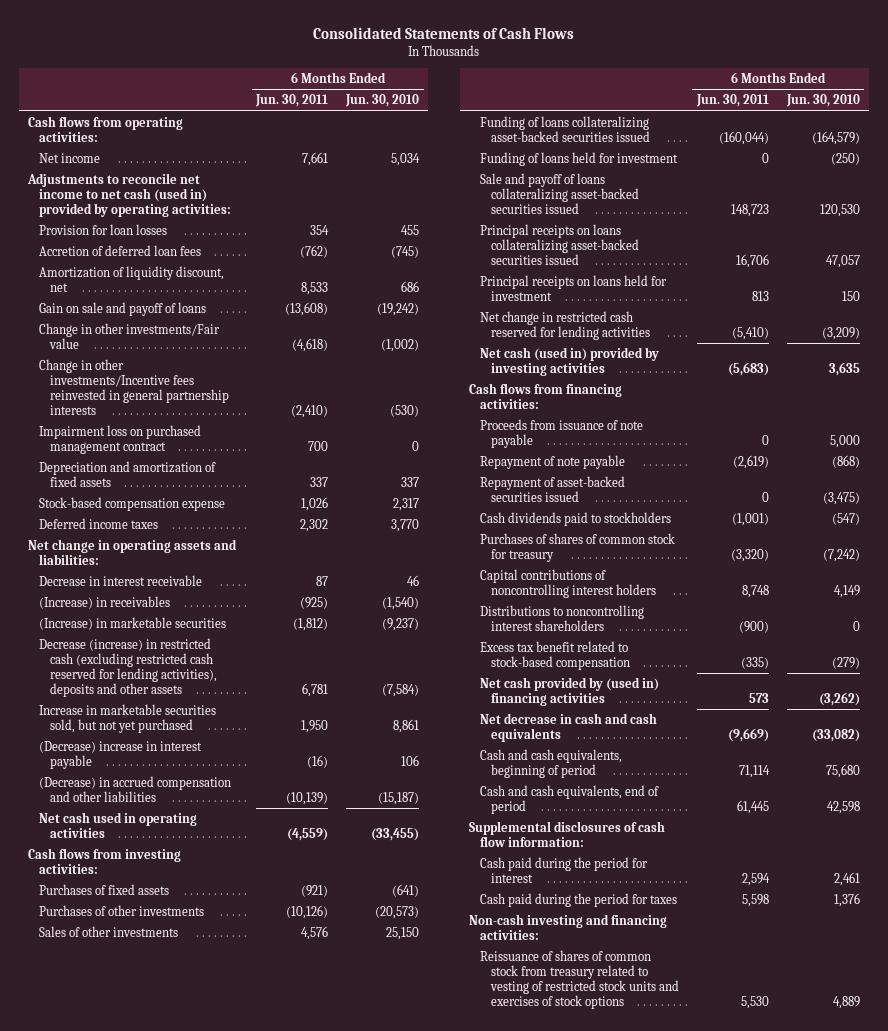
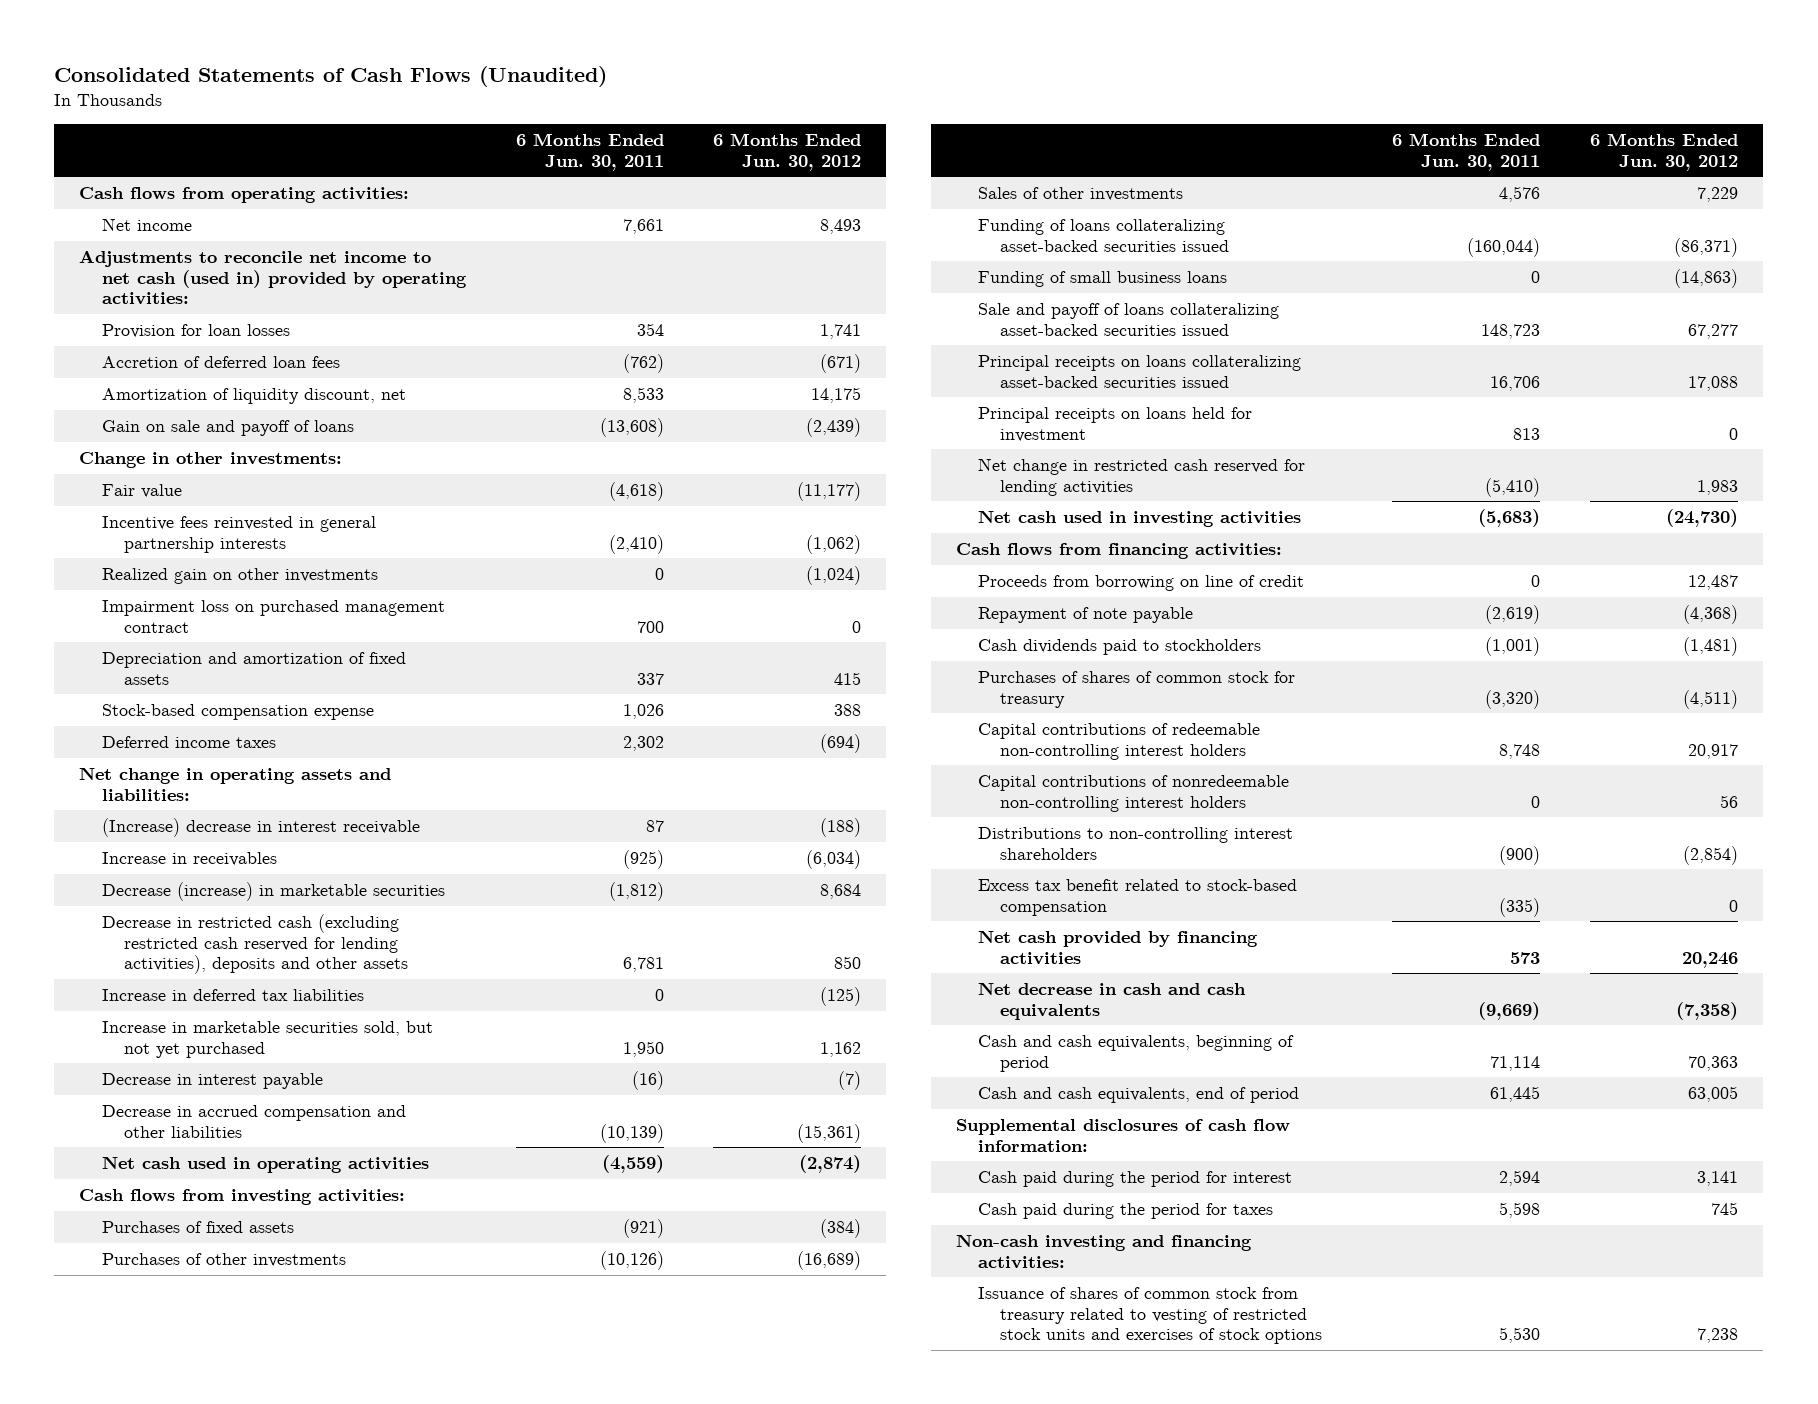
- Consolidated Statements of Cash Flows
+ Consolidated Statements of Cash Flows (Unaudited)
- | 6 Months Ended Jun. 30, 2011 | 6 Months Ended Jun. 30, 2010
+ | 6 Months Ended Jun. 30, 2011 | 6 Months Ended Jun. 30, 2012
- Change in other investments/Fair value | (4,618) | (1,002)
- Change in other investments/Incentive fees reinvested in general partnership interests | (2,410) | (530)
+ Change in other investments:
+ Fair value | (4,618) | (11,177)
+ Incentive fees reinvested in general partnership interests | (2,410) | (1,062)
+ Realized gain on other investments | 0 | (1,024)
- Decrease in interest receivable | 87 | 46
- (Increase) in receivables | (925) | (1,540)
- (Increase) in marketable securities | (1,812) | (9,237)
- Decrease (increase) in restricted cash (excluding restricted cash reserved for lending activities), deposits and other assets | 6,781 | (7,584)
+ (Increase) decrease in interest receivable | 87 | (188)
+ Increase in receivables | (925) | (6,034)
+ Decrease (increase) in marketable securities | (1,812) | 8,684
+ Decrease in restricted cash (excluding restricted cash reserved for lending activities), deposits and other assets | 6,781 | 850
+ Increase in deferred tax liabilities | 0 | (125)
- (Decrease) increase in interest payable | (16) | 106
- (Decrease) in accrued compensation and other liabilities | (10,139) | (15,187)
+ Decrease in interest payable | (16) | (7)
+ Decrease in accrued compensation and other liabilities | (10,139) | (15,361)
- Funding of loans held for investment | 0 | (250)
+ Funding of small business loans | 0 | (14,863)
- Net cash (used in) provided by investing activities | (5,683) | 3,635
+ Net cash used in investing activities | (5,683) | (24,730)
- Proceeds from issuance of note payable | 0 | 5,000
+ Proceeds from borrowing on line of credit | 0 | 12,487
- Repayment of asset-backed securities issued | 0 | (3,475)
- Capital contributions of noncontrolling interest holders | 8,748 | 4,149
- Distributions to noncontrolling interest shareholders | (900) | 0
+ Capital contributions of redeemable non-controlling interest holders | 8,748 | 20,917
+ Capital contributions of nonredeemable non-controlling interest holders | 0 | 56
+ Distributions to non-controlling interest shareholders | (900) | (2,854)
- Net cash provided by (used in) financing activities | 573 | (3,262)
+ Net cash provided by financing activities | 573 | 20,246
- Reissuance of shares of common stock from treasury related to vesting of restricted stock units and exercises of stock options | 5,530 | 4,889
+ Issuance of shares of common stock from treasury related to vesting of restricted stock units and exercises of stock options | 5,530 | 7,238

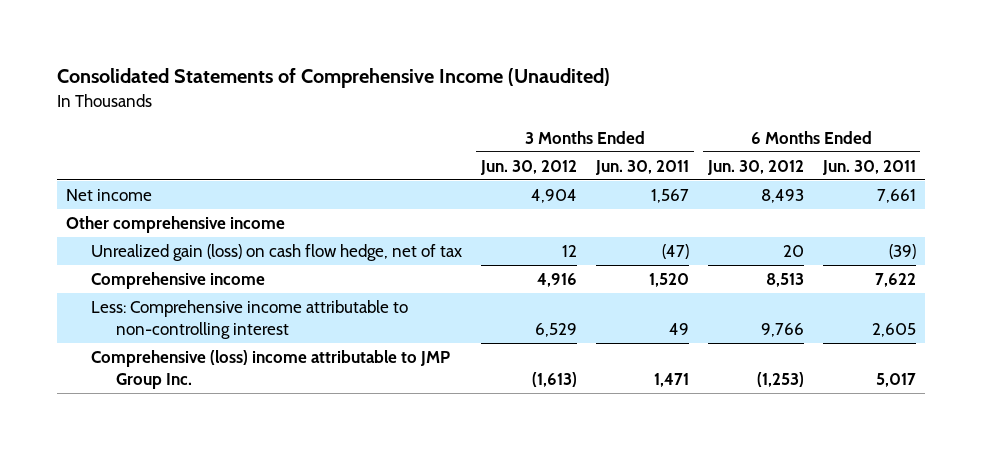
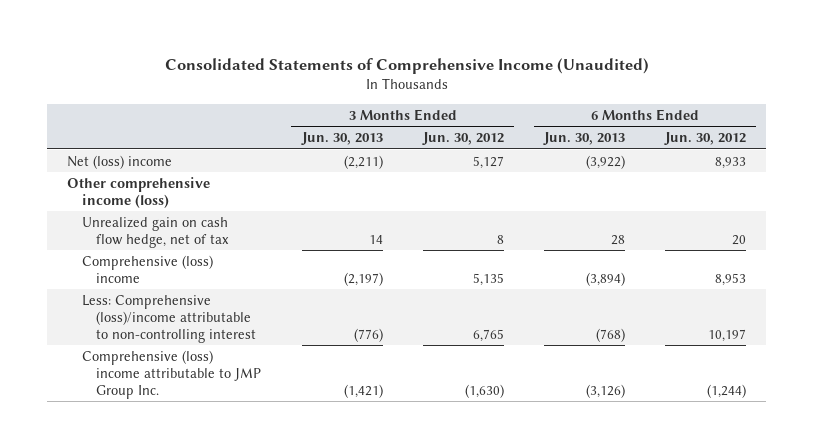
- | 3 Months Ended Jun. 30, 2012 | 3 Months Ended Jun. 30, 2011 | 6 Months Ended Jun. 30, 2012 | 6 Months Ended Jun. 30, 2011
+ | 3 Months Ended Jun. 30, 2013 | 3 Months Ended Jun. 30, 2012 | 6 Months Ended Jun. 30, 2013 | 6 Months Ended Jun. 30, 2012
- Net income | 4,904 | 1,567 | 8,493 | 7,661
- Other comprehensive income
- Unrealized gain (loss) on cash flow hedge, net of tax | 12 | (47) | 20 | (39)
- Comprehensive income | 4,916 | 1,520 | 8,513 | 7,622
- Less: Comprehensive income attributable to non-controlling interest | 6,529 | 49 | 9,766 | 2,605
- Comprehensive (loss) income attributable to JMP Group Inc. | (1,613) | 1,471 | (1,253) | 5,017
+ Net (loss) income | (2,211) | 5,127 | (3,922) | 8,933
+ Other comprehensive income (loss)
+ Unrealized gain on cash flow hedge, net of tax | 14 | 8 | 28 | 20
+ Comprehensive (loss) income | (2,197) | 5,135 | (3,894) | 8,953
+ Less: Comprehensive (loss)/income attributable to non-controlling interest | (776) | 6,765 | (768) | 10,197
+ Comprehensive (loss) income attributable to JMP Group Inc. | (1,421) | (1,630) | (3,126) | (1,244)

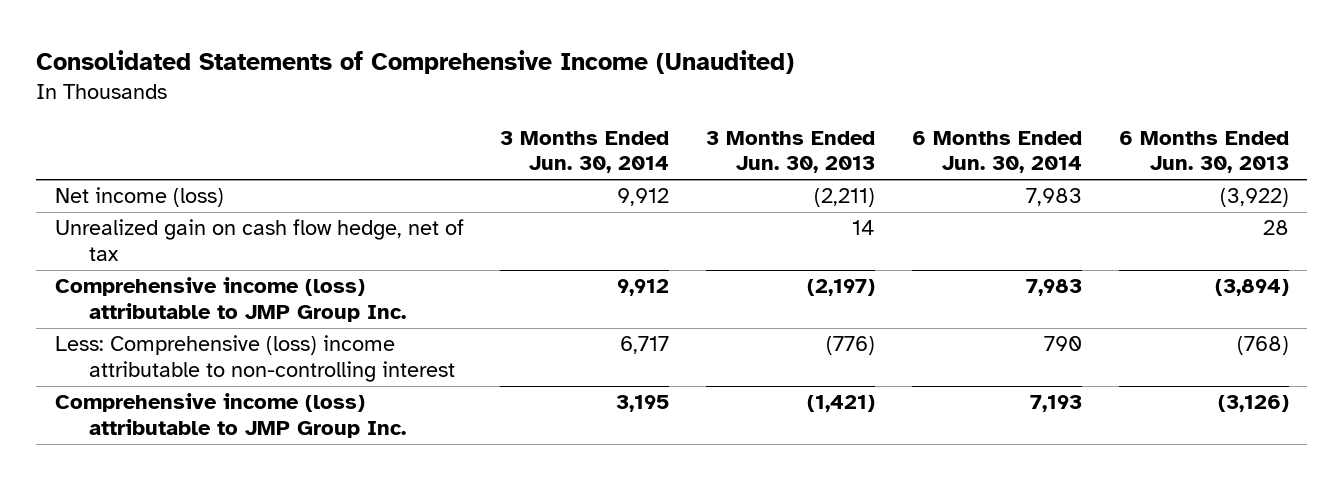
- | 3 Months Ended Jun. 30, 2013 | 3 Months Ended Jun. 30, 2012 | 6 Months Ended Jun. 30, 2013 | 6 Months Ended Jun. 30, 2012
+ | 3 Months Ended Jun. 30, 2014 | 3 Months Ended Jun. 30, 2013 | 6 Months Ended Jun. 30, 2014 | 6 Months Ended Jun. 30, 2013
- Net (loss) income | (2,211) | 5,127 | (3,922) | 8,933
- Other comprehensive income (loss)
+ Net income (loss) | 9,912 | (2,211) | 7,983 | (3,922)
- Comprehensive (loss) income | (2,197) | 5,135 | (3,894) | 8,953
- Less: Comprehensive (loss)/income attributable to non-controlling interest | (776) | 6,765 | (768) | 10,197
- Comprehensive (loss) income attributable to JMP Group Inc. | (1,421) | (1,630) | (3,126) | (1,244)
+ Comprehensive income (loss) attributable to JMP Group Inc. | 9,912 | (2,197) | 7,983 | (3,894)
+ Less: Comprehensive (loss) income attributable to non-controlling interest | 6,717 | (776) | 790 | (768)
+ Comprehensive income (loss) attributable to JMP Group Inc. | 3,195 | (1,421) | 7,193 | (3,126)

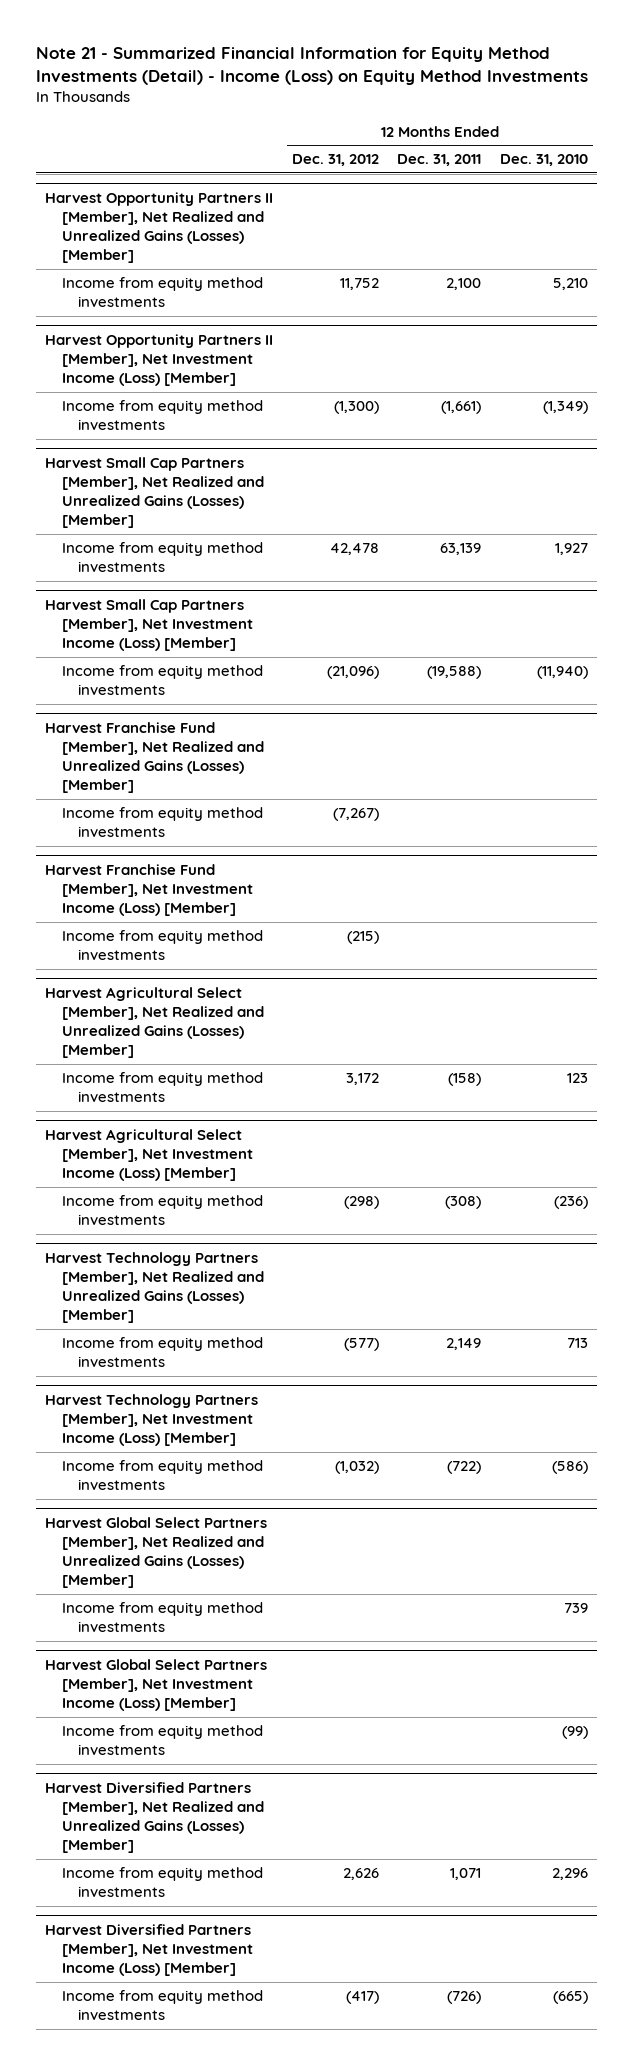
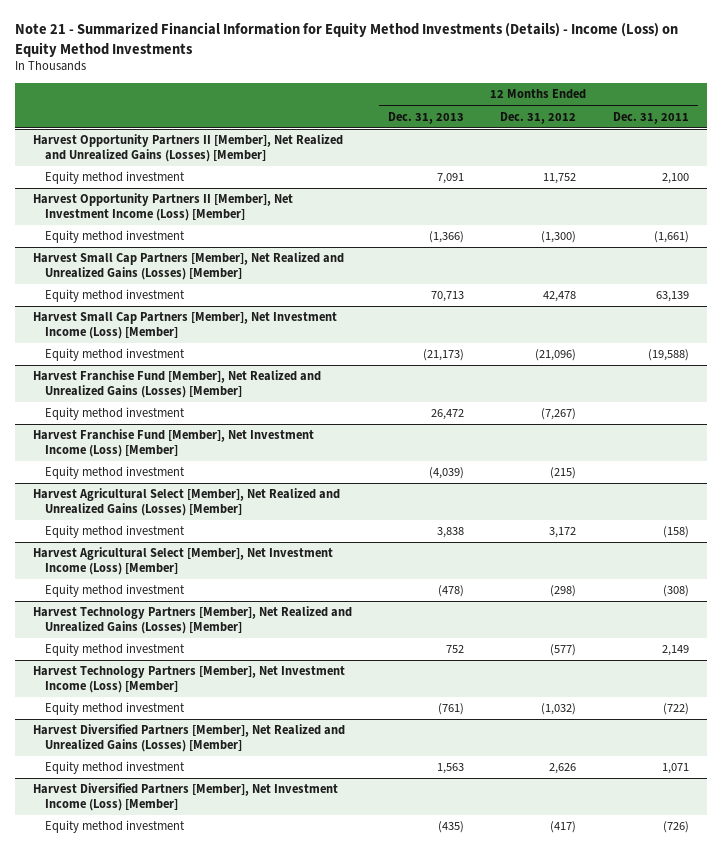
- Note 21 - Summarized Financial Information for Equity Method Investments (Detail) - Income (Loss) on Equity Method Investments
+ Note 21 - Summarized Financial Information for Equity Method Investments (Details) - Income (Loss) on Equity Method Investments
- | 12 Months Ended Dec. 31, 2012 | 12 Months Ended Dec. 31, 2011 | 12 Months Ended Dec. 31, 2010
+ | 12 Months Ended Dec. 31, 2013 | 12 Months Ended Dec. 31, 2012 | 12 Months Ended Dec. 31, 2011
@ Harvest Opportunity Partners II [Member], Net Realized and Unrealized Gains (Losses) [Member]
- Income from equity method investments | 11,752 | 2,100 | 5,210
+ Equity method investment | 7,091 | 11,752 | 2,100
@ Harvest Opportunity Partners II [Member], Net Investment Income (Loss) [Member]
- Income from equity method investments | (1,300) | (1,661) | (1,349)
+ Equity method investment | (1,366) | (1,300) | (1,661)
@ Harvest Small Cap Partners [Member], Net Realized and Unrealized Gains (Losses) [Member]
- Income from equity method investments | 42,478 | 63,139 | 1,927
+ Equity method investment | 70,713 | 42,478 | 63,139
@ Harvest Small Cap Partners [Member], Net Investment Income (Loss) [Member]
- Income from equity method investments | (21,096) | (19,588) | (11,940)
+ Equity method investment | (21,173) | (21,096) | (19,588)
@ Harvest Franchise Fund [Member], Net Realized and Unrealized Gains (Losses) [Member]
- Income from equity method investments | (7,267) | |
+ Equity method investment | 26,472 | (7,267) |
@ Harvest Franchise Fund [Member], Net Investment Income (Loss) [Member]
- Income from equity method investments | (215) | |
+ Equity method investment | (4,039) | (215) |
@ Harvest Agricultural Select [Member], Net Realized and Unrealized Gains (Losses) [Member]
- Income from equity method investments | 3,172 | (158) | 123
+ Equity method investment | 3,838 | 3,172 | (158)
@ Harvest Agricultural Select [Member], Net Investment Income (Loss) [Member]
- Income from equity method investments | (298) | (308) | (236)
+ Equity method investment | (478) | (298) | (308)
@ Harvest Technology Partners [Member], Net Realized and Unrealized Gains (Losses) [Member]
- Income from equity method investments | (577) | 2,149 | 713
+ Equity method investment | 752 | (577) | 2,149
@ Harvest Technology Partners [Member], Net Investment Income (Loss) [Member]
- Income from equity method investments | (1,032) | (722) | (586)
- Harvest Global Select Partners [Member], Net Realized and Unrealized Gains (Losses) [Member]
- Income from equity method investments | | | 739
- Harvest Global Select Partners [Member], Net Investment Income (Loss) [Member]
- Income from equity method investments | | | (99)
@ Harvest Technology Partners [Member], Net Investment Income (Loss) [Member]
+ Equity method investment | (761) | (1,032) | (722)
@ Harvest Diversified Partners [Member], Net Realized and Unrealized Gains (Losses) [Member]
- Income from equity method investments | 2,626 | 1,071 | 2,296
+ Equity method investment | 1,563 | 2,626 | 1,071
@ Harvest Diversified Partners [Member], Net Investment Income (Loss) [Member]
- Income from equity method investments | (417) | (726) | (665)
+ Equity method investment | (435) | (417) | (726)

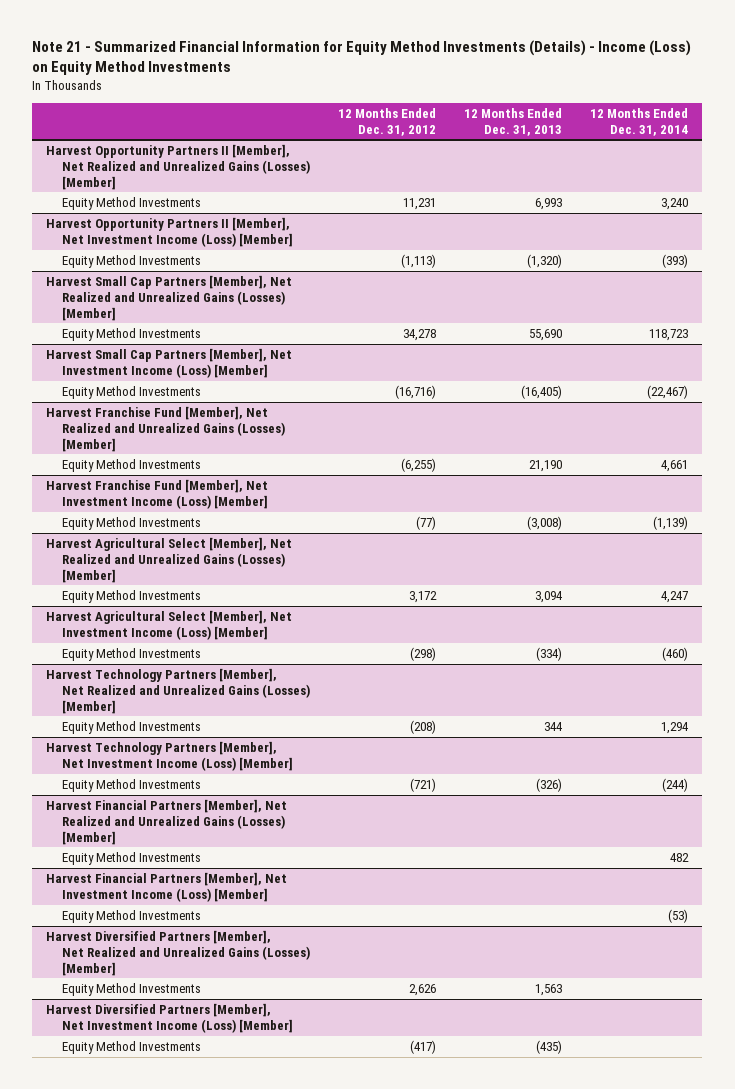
- | 12 Months Ended Dec. 31, 2013 | 12 Months Ended Dec. 31, 2012 | 12 Months Ended Dec. 31, 2011
+ | 12 Months Ended Dec. 31, 2012 | 12 Months Ended Dec. 31, 2013 | 12 Months Ended Dec. 31, 2014
@ Harvest Opportunity Partners II [Member], Net Realized and Unrealized Gains (Losses) [Member]
- Equity method investment | 7,091 | 11,752 | 2,100
+ Equity Method Investments | 11,231 | 6,993 | 3,240
@ Harvest Opportunity Partners II [Member], Net Investment Income (Loss) [Member]
- Equity method investment | (1,366) | (1,300) | (1,661)
+ Equity Method Investments | (1,113) | (1,320) | (393)
@ Harvest Small Cap Partners [Member], Net Realized and Unrealized Gains (Losses) [Member]
- Equity method investment | 70,713 | 42,478 | 63,139
+ Equity Method Investments | 34,278 | 55,690 | 118,723
@ Harvest Small Cap Partners [Member], Net Investment Income (Loss) [Member]
- Equity method investment | (21,173) | (21,096) | (19,588)
+ Equity Method Investments | (16,716) | (16,405) | (22,467)
@ Harvest Franchise Fund [Member], Net Realized and Unrealized Gains (Losses) [Member]
- Equity method investment | 26,472 | (7,267) |
+ Equity Method Investments | (6,255) | 21,190 | 4,661
@ Harvest Franchise Fund [Member], Net Investment Income (Loss) [Member]
- Equity method investment | (4,039) | (215) |
+ Equity Method Investments | (77) | (3,008) | (1,139)
@ Harvest Agricultural Select [Member], Net Realized and Unrealized Gains (Losses) [Member]
- Equity method investment | 3,838 | 3,172 | (158)
+ Equity Method Investments | 3,172 | 3,094 | 4,247
@ Harvest Agricultural Select [Member], Net Investment Income (Loss) [Member]
- Equity method investment | (478) | (298) | (308)
+ Equity Method Investments | (298) | (334) | (460)
@ Harvest Technology Partners [Member], Net Realized and Unrealized Gains (Losses) [Member]
- Equity method investment | 752 | (577) | 2,149
+ Equity Method Investments | (208) | 344 | 1,294
@ Harvest Technology Partners [Member], Net Investment Income (Loss) [Member]
- Equity method investment | (761) | (1,032) | (722)
+ Equity Method Investments | (721) | (326) | (244)
+ Harvest Financial Partners [Member], Net Realized and Unrealized Gains (Losses) [Member]
+ Equity Method Investments | | | 482
+ Harvest Financial Partners [Member], Net Investment Income (Loss) [Member]
+ Equity Method Investments | | | (53)
@ Harvest Diversified Partners [Member], Net Realized and Unrealized Gains (Losses) [Member]
- Equity method investment | 1,563 | 2,626 | 1,071
+ Equity Method Investments | 2,626 | 1,563 |
@ Harvest Diversified Partners [Member], Net Investment Income (Loss) [Member]
- Equity method investment | (435) | (417) | (726)
+ Equity Method Investments | (417) | (435) |

